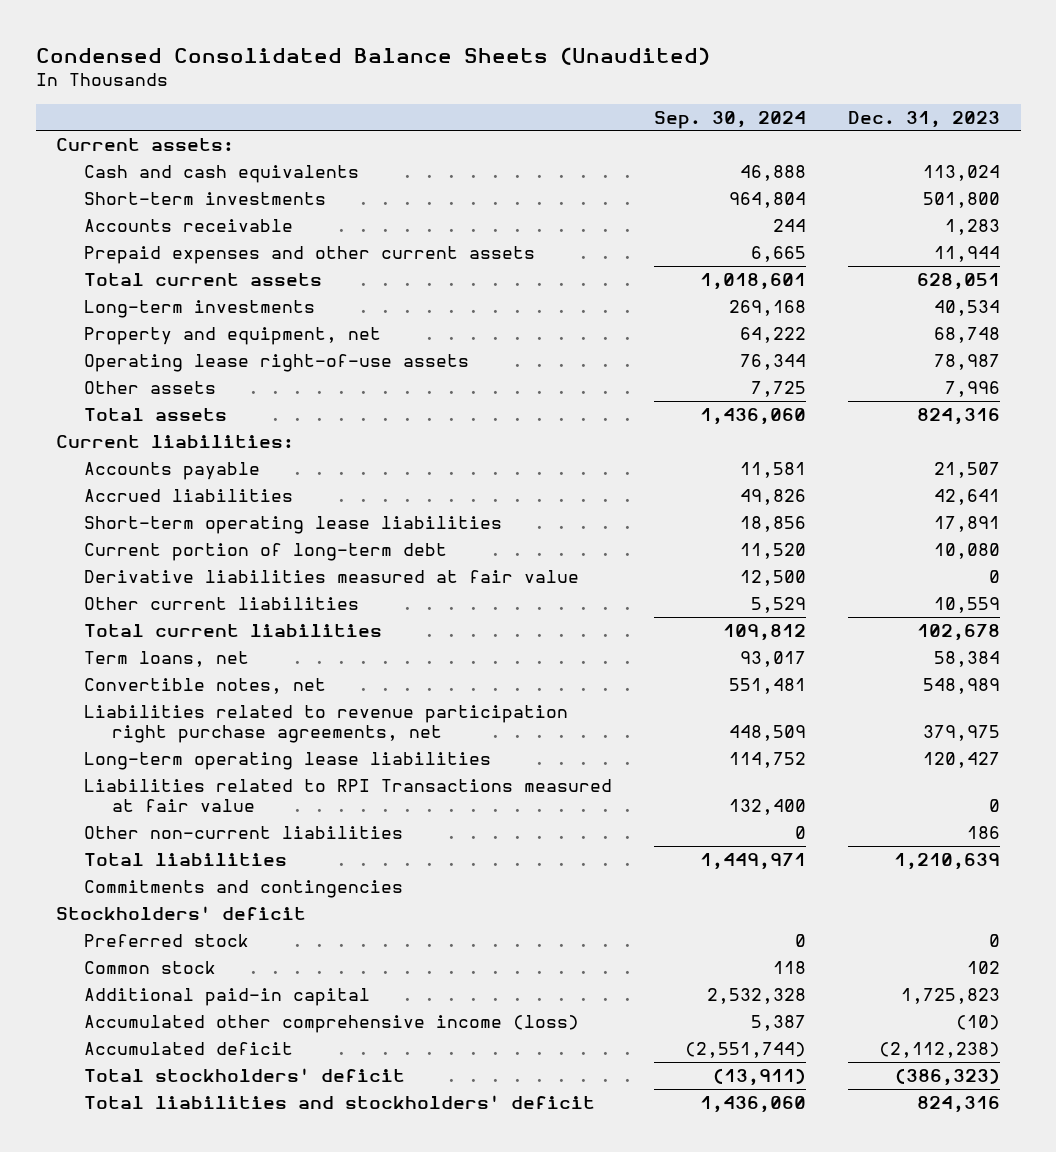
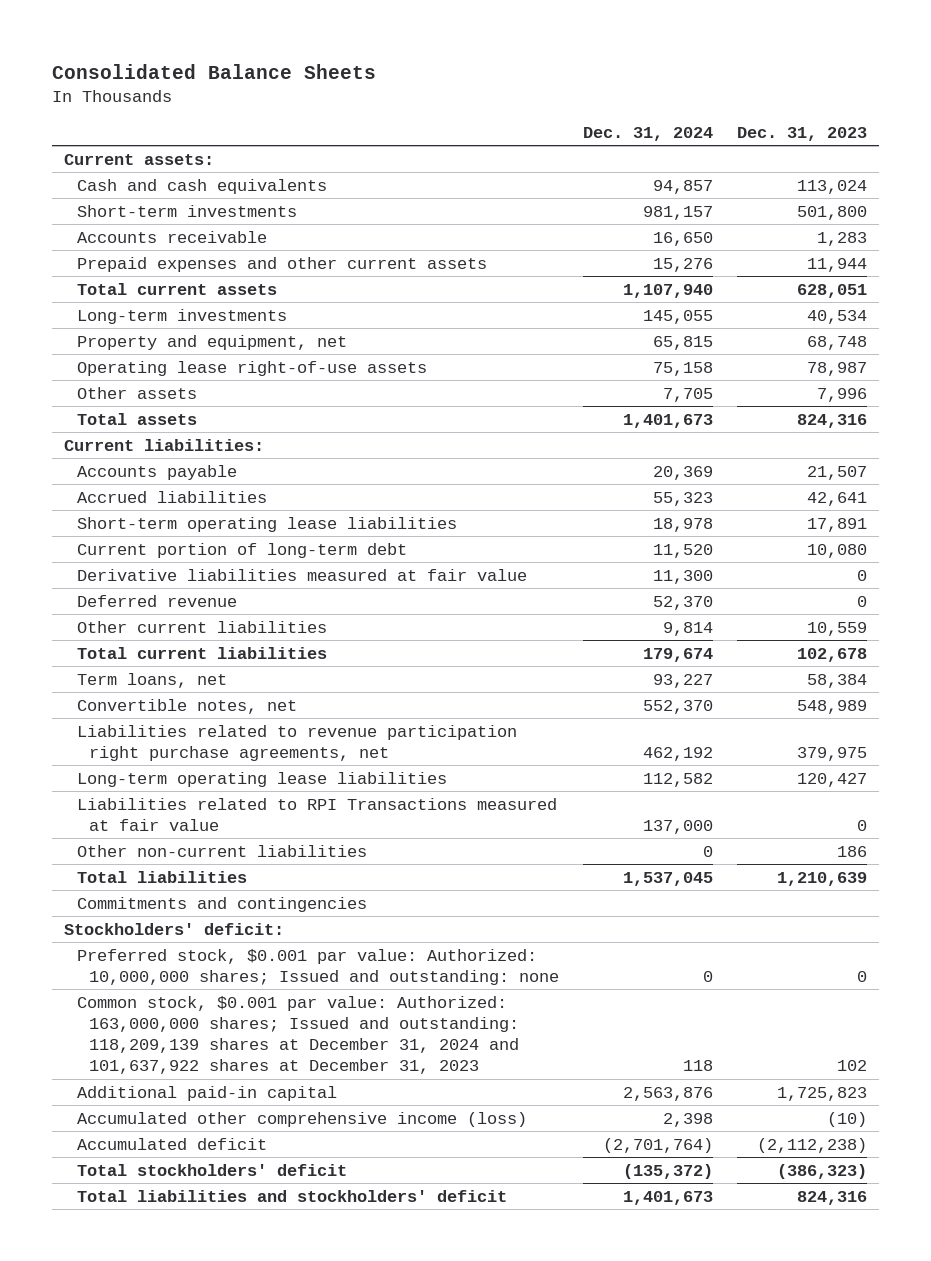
- Condensed Consolidated Balance Sheets (Unaudited)
+ Consolidated Balance Sheets
- | Sep. 30, 2024 | Dec. 31, 2023
+ | Dec. 31, 2024 | Dec. 31, 2023
+ Deferred revenue | 52,370 | 0
- Stockholders' deficit
- Preferred stock | 0 | 0
- Common stock | 118 | 102
+ Stockholders' deficit:
+ Preferred stock, $0.001 par value: Authorized: 10,000,000 shares; Issued and outstanding: none | 0 | 0
+ Common stock, $0.001 par value: Authorized: 163,000,000 shares; Issued and outstanding: 118,209,139 shares at December 31, 2024 and 101,637,922 shares at December 31, 2023 | 118 | 102

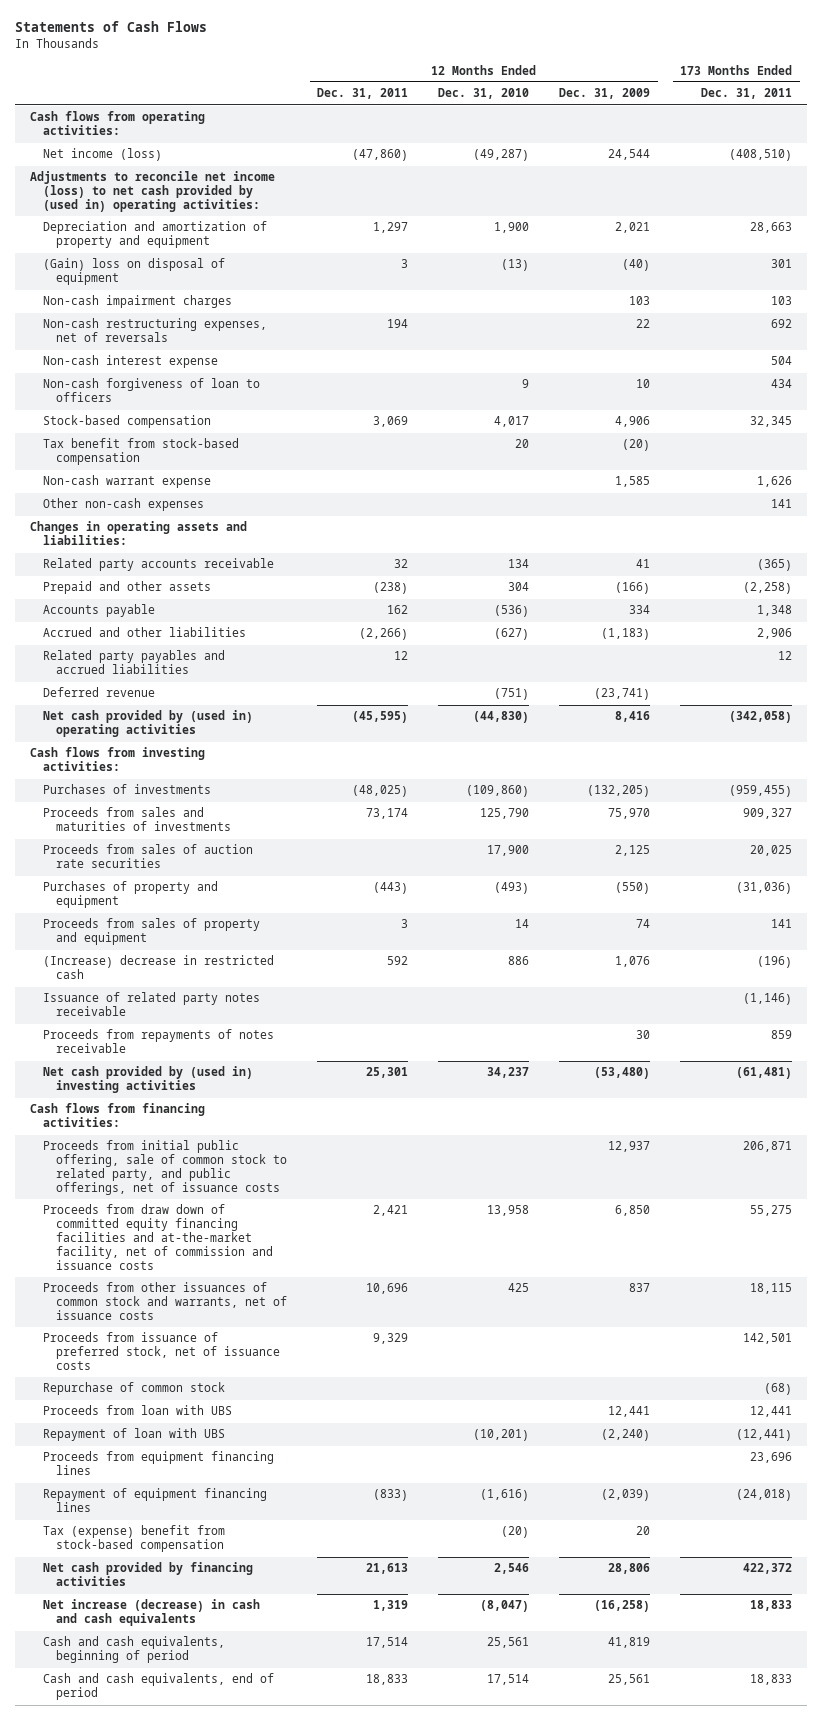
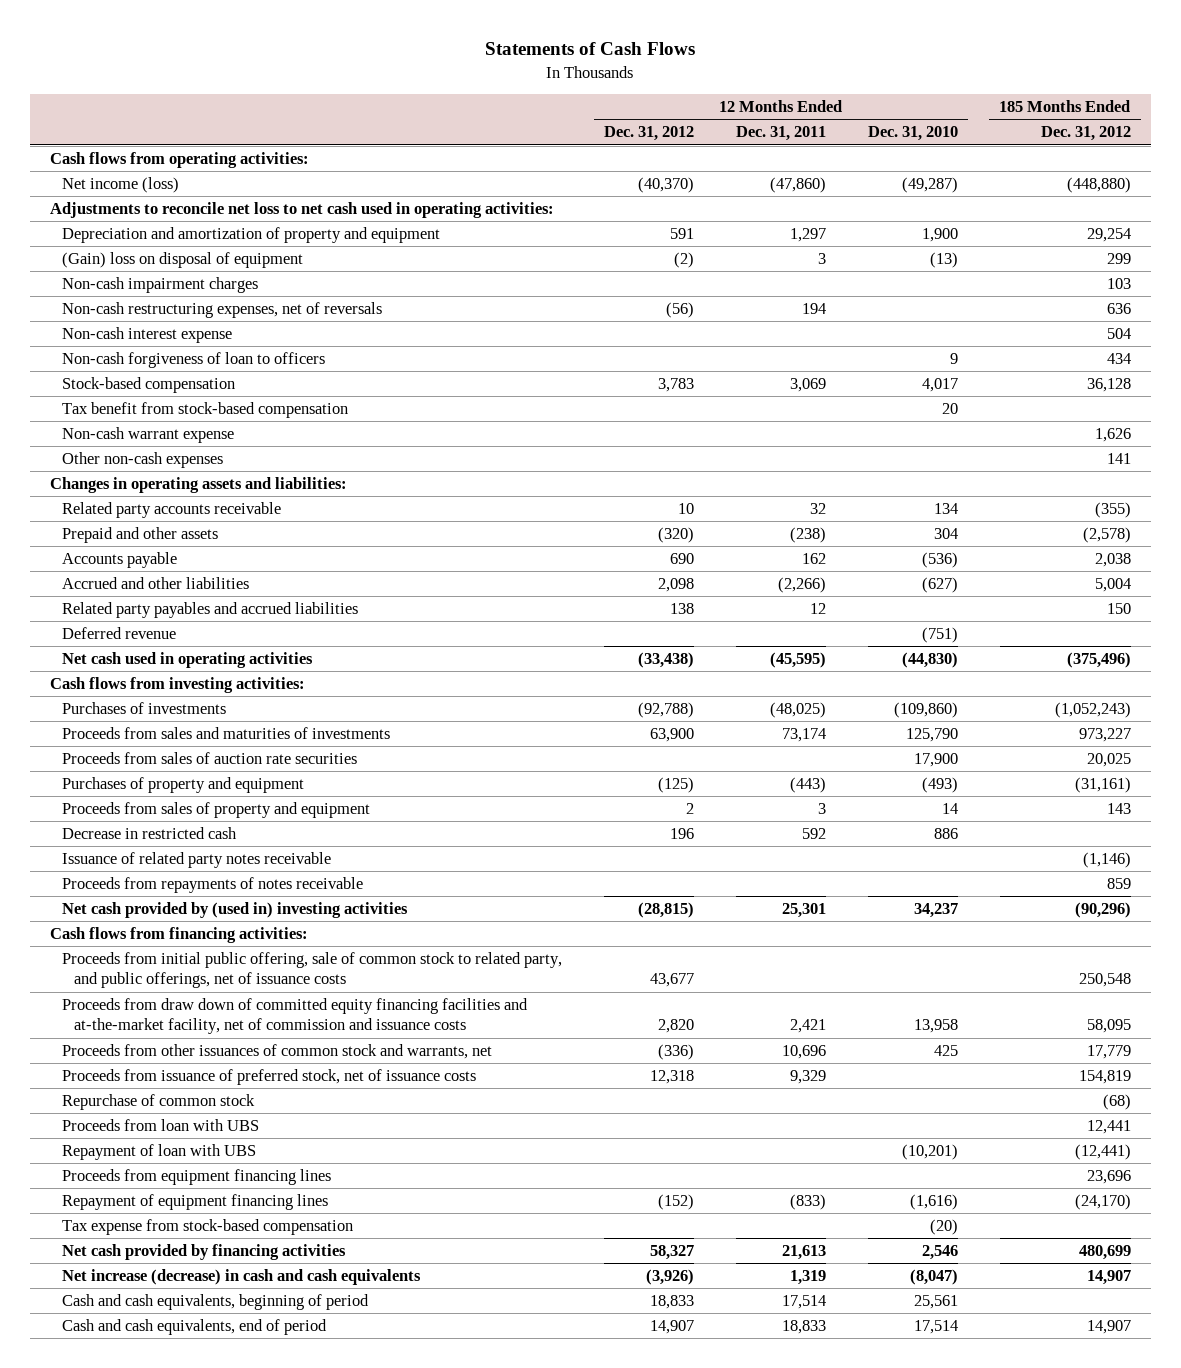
- | 12 Months Ended Dec. 31, 2011 | 12 Months Ended Dec. 31, 2010 | 12 Months Ended Dec. 31, 2009 | 173 Months Ended Dec. 31, 2011
+ | 12 Months Ended Dec. 31, 2012 | 12 Months Ended Dec. 31, 2011 | 12 Months Ended Dec. 31, 2010 | 185 Months Ended Dec. 31, 2012
- Adjustments to reconcile net income (loss) to net cash provided by (used in) operating activities:
+ Adjustments to reconcile net loss to net cash used in operating activities:
- Net cash provided by (used in) operating activities | (45,595) | (44,830) | 8,416 | (342,058)
+ Net cash used in operating activities | (33,438) | (45,595) | (44,830) | (375,496)
- (Increase) decrease in restricted cash | 592 | 886 | 1,076 | (196)
+ Decrease in restricted cash | 196 | 592 | 886 |
- Proceeds from other issuances of common stock and warrants, net of issuance costs | 10,696 | 425 | 837 | 18,115
+ Proceeds from other issuances of common stock and warrants, net | (336) | 10,696 | 425 | 17,779
- Tax (expense) benefit from stock-based compensation | | (20) | 20 |
+ Tax expense from stock-based compensation | | | (20) |

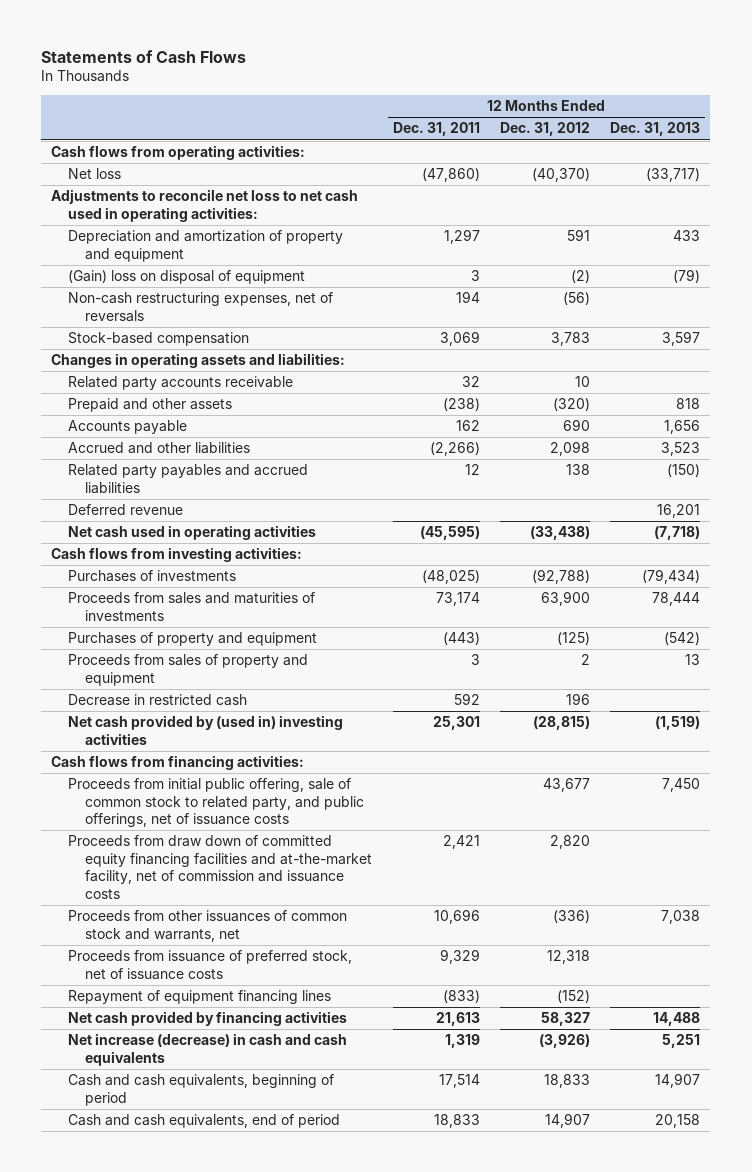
- | 12 Months Ended Dec. 31, 2012 | 12 Months Ended Dec. 31, 2011 | 12 Months Ended Dec. 31, 2010 | 185 Months Ended Dec. 31, 2012
+ | 12 Months Ended Dec. 31, 2011 | 12 Months Ended Dec. 31, 2012 | 12 Months Ended Dec. 31, 2013
- Net income (loss) | (40,370) | (47,860) | (49,287) | (448,880)
+ Net loss | (47,860) | (40,370) | (33,717)
- Non-cash impairment charges | | | | 103
- Non-cash interest expense | | | | 504
- Non-cash forgiveness of loan to officers | | | 9 | 434
- Tax benefit from stock-based compensation | | | 20 |
- Non-cash warrant expense | | | | 1,626
- Other non-cash expenses | | | | 141
- Proceeds from sales of auction rate securities | | | 17,900 | 20,025
- Issuance of related party notes receivable | | | | (1,146)
- Proceeds from repayments of notes receivable | | | | 859
- Repurchase of common stock | | | | (68)
- Proceeds from loan with UBS | | | | 12,441
- Repayment of loan with UBS | | | (10,201) | (12,441)
- Proceeds from equipment financing lines | | | | 23,696
- Tax expense from stock-based compensation | | | (20) |

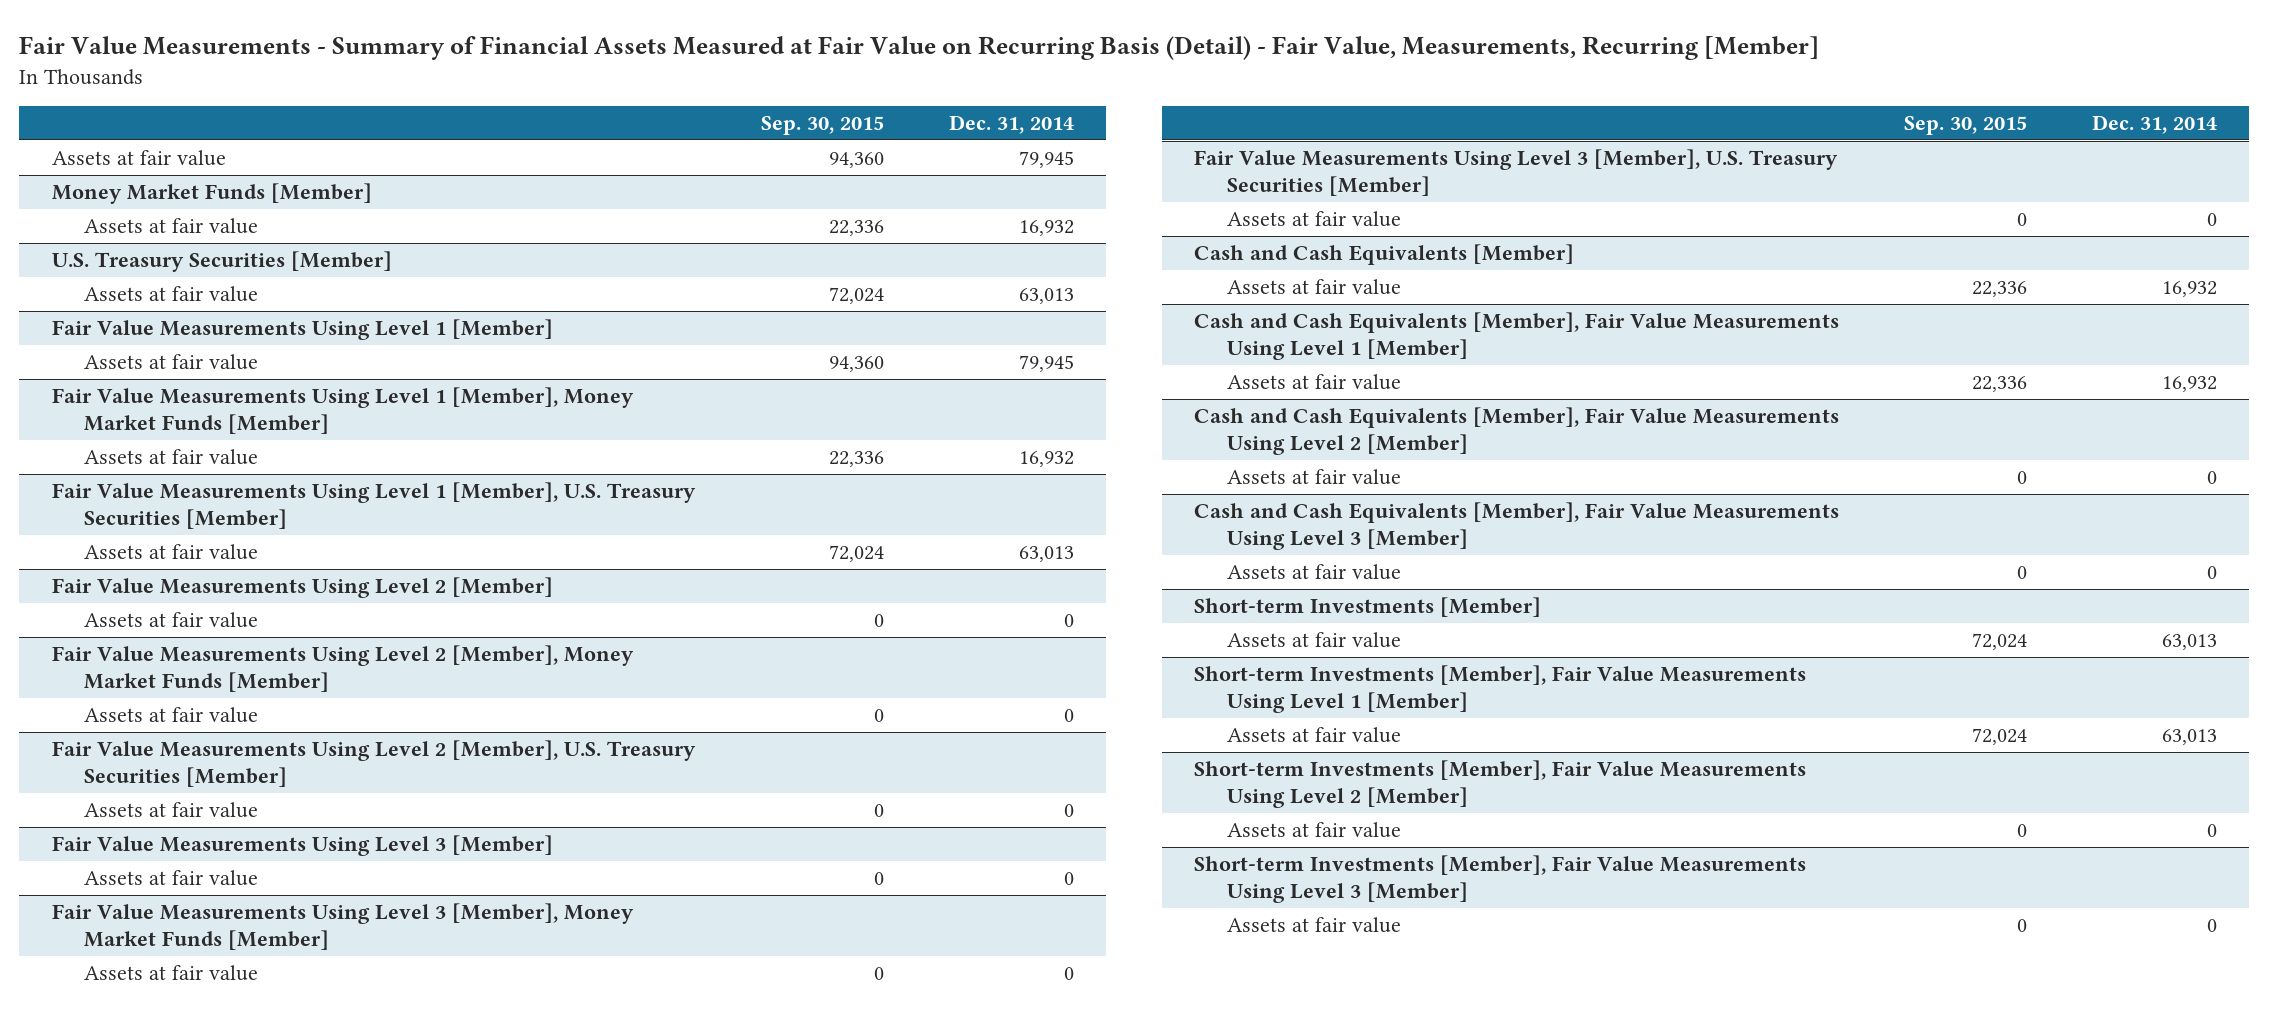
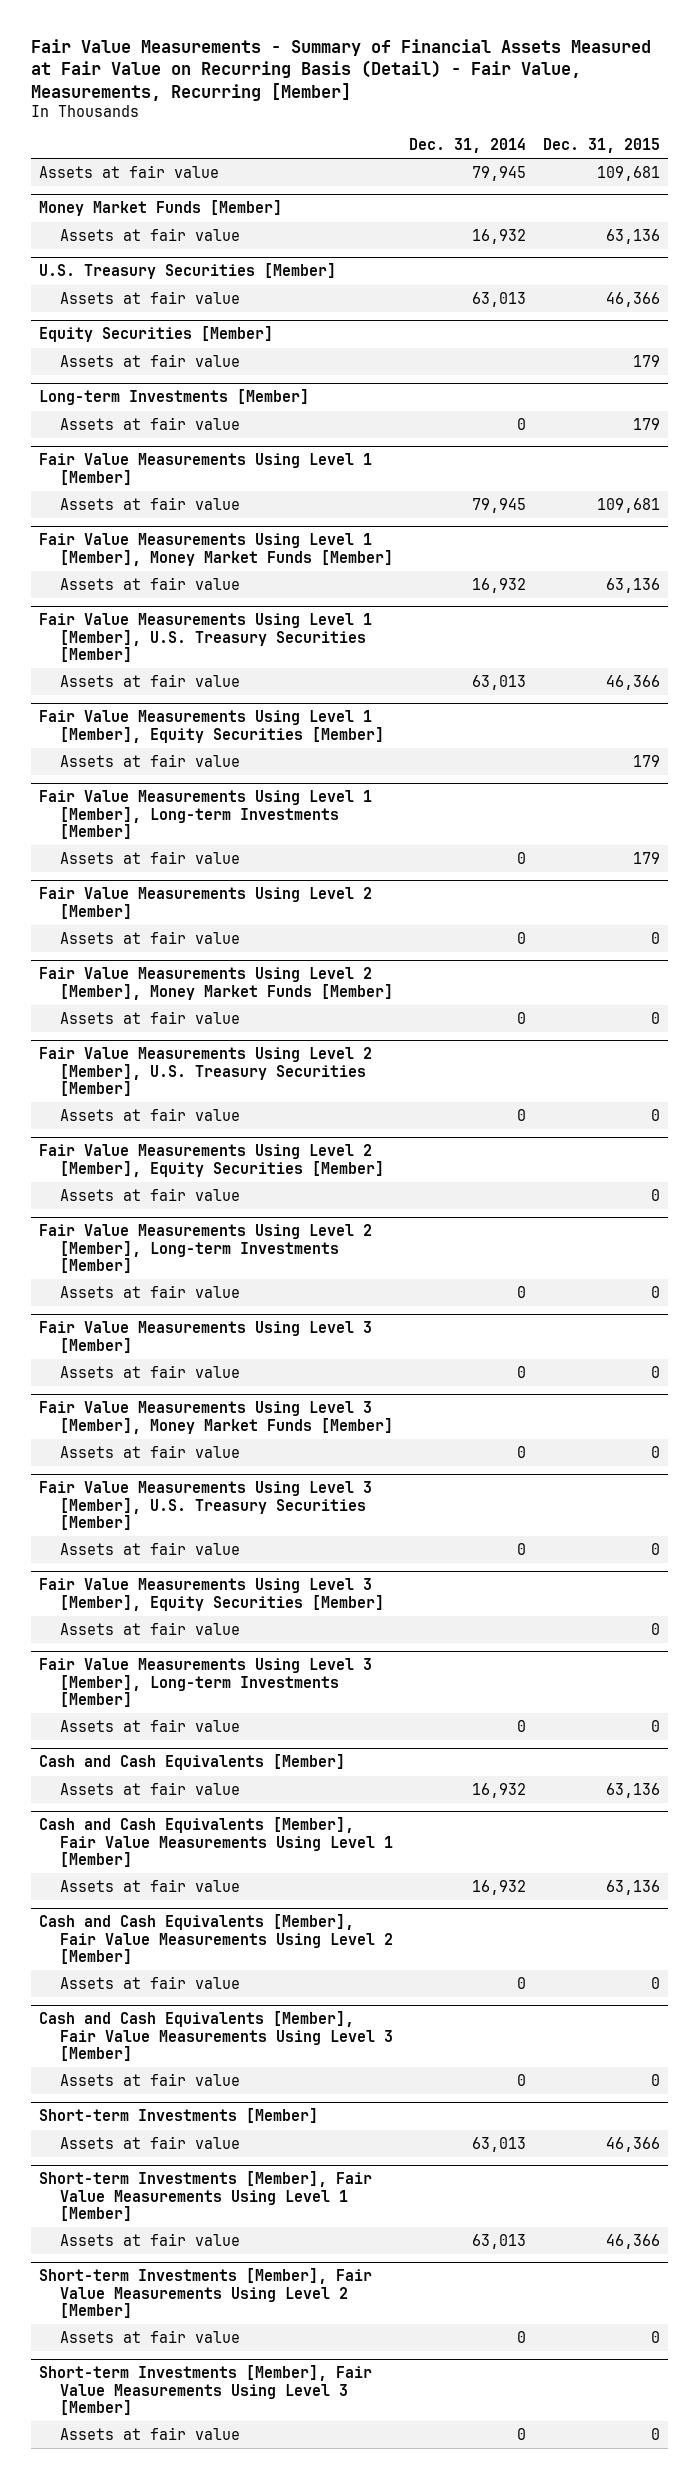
- | Sep. 30, 2015 | Dec. 31, 2014
+ | Dec. 31, 2014 | Dec. 31, 2015
+ Equity Securities [Member]
+ Assets at fair value | | 179
+ Long-term Investments [Member]
+ Assets at fair value | 0 | 179
+ Fair Value Measurements Using Level 1 [Member], Equity Securities [Member]
+ Assets at fair value | | 179
+ Fair Value Measurements Using Level 1 [Member], Long-term Investments [Member]
+ Assets at fair value | 0 | 179
+ Fair Value Measurements Using Level 2 [Member], Equity Securities [Member]
+ Assets at fair value | | 0
+ Fair Value Measurements Using Level 2 [Member], Long-term Investments [Member]
+ Assets at fair value | 0 | 0
+ Fair Value Measurements Using Level 3 [Member], Equity Securities [Member]
+ Assets at fair value | | 0
+ Fair Value Measurements Using Level 3 [Member], Long-term Investments [Member]
+ Assets at fair value | 0 | 0

